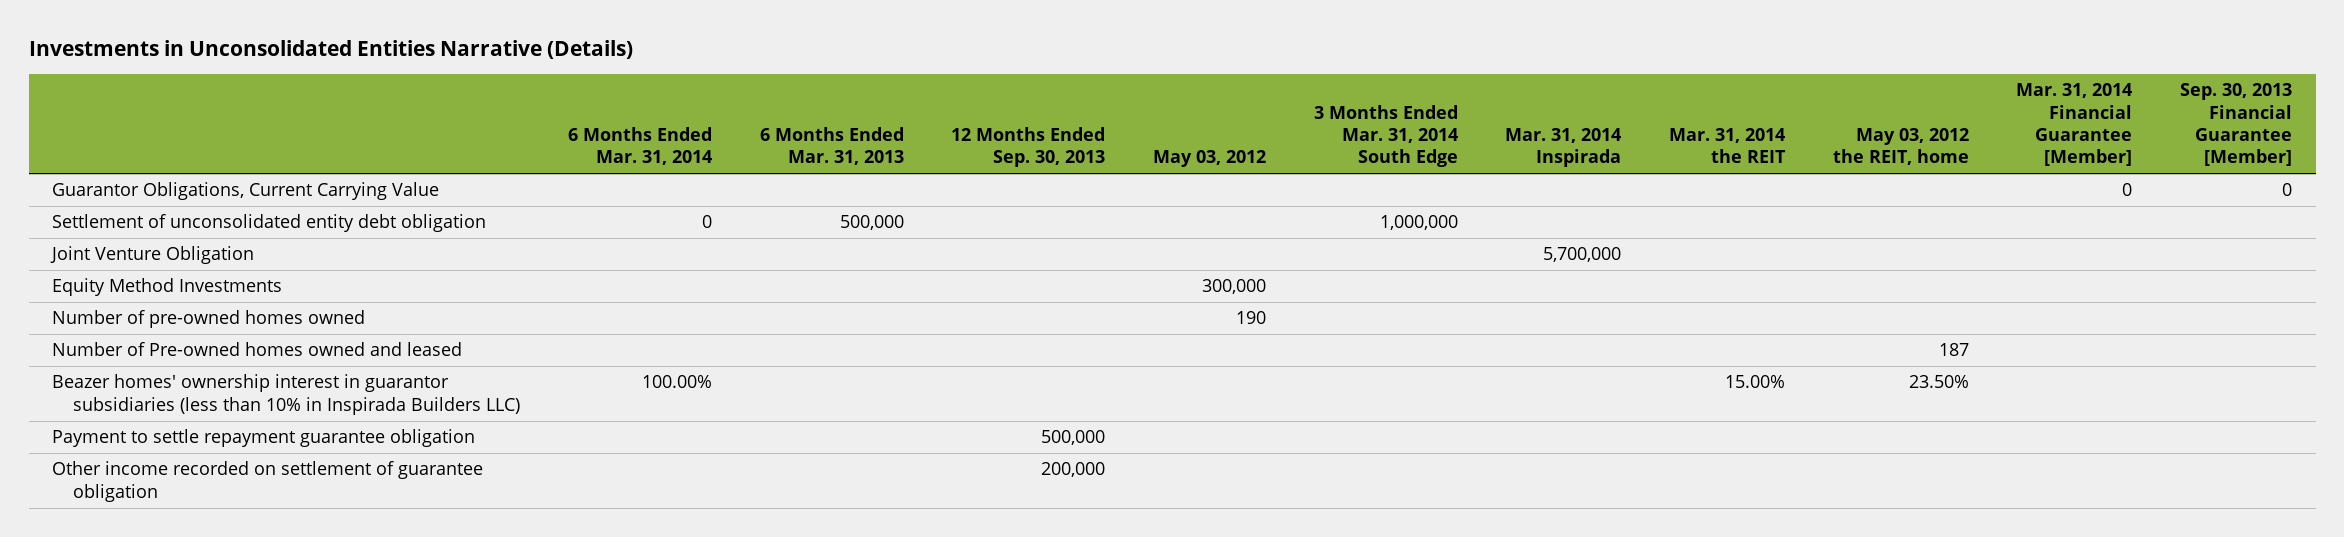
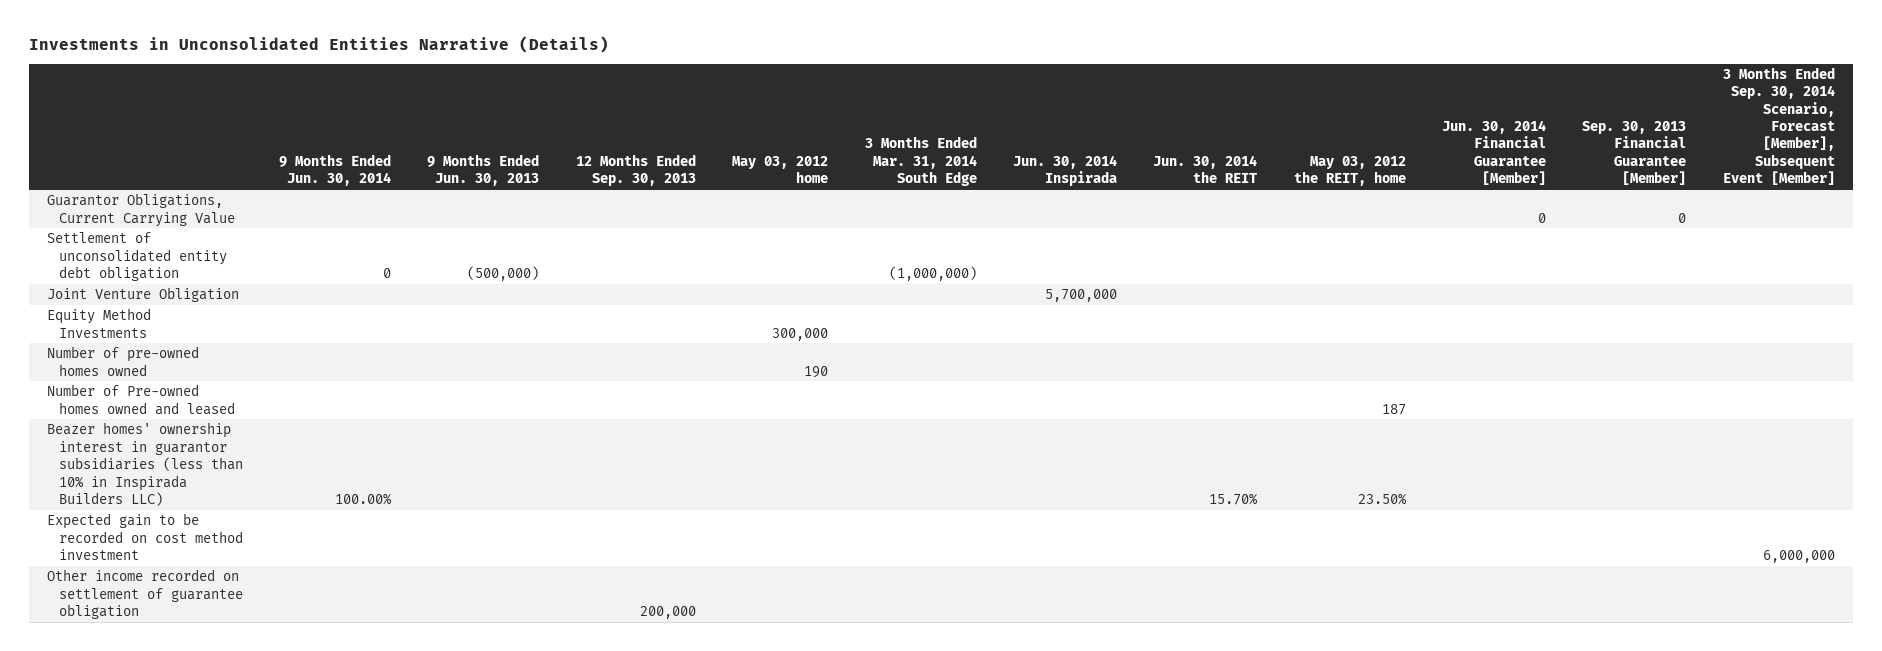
- | 6 Months Ended Mar. 31, 2014 | 6 Months Ended Mar. 31, 2013 | 12 Months Ended Sep. 30, 2013 | May 03, 2012 | 3 Months Ended Mar. 31, 2014 South Edge | Mar. 31, 2014 Inspirada | Mar. 31, 2014 the REIT | May 03, 2012 the REIT, home | Mar. 31, 2014 Financial Guarantee [Member] | Sep. 30, 2013 Financial Guarantee [Member]
+ | 9 Months Ended Jun. 30, 2014 | 9 Months Ended Jun. 30, 2013 | 12 Months Ended Sep. 30, 2013 | May 03, 2012 home | 3 Months Ended Mar. 31, 2014 South Edge | Jun. 30, 2014 Inspirada | Jun. 30, 2014 the REIT | May 03, 2012 the REIT, home | Jun. 30, 2014 Financial Guarantee [Member] | Sep. 30, 2013 Financial Guarantee [Member] | 3 Months Ended Sep. 30, 2014 Scenario, Forecast [Member], Subsequent Event [Member]
- Settlement of unconsolidated entity debt obligation | 0 | 500,000 | | | 1,000,000 | | | | |
+ Settlement of unconsolidated entity debt obligation | 0 | (500,000) | | | (1,000,000) | | | | | |
- Payment to settle repayment guarantee obligation | | | 500,000 | | | | | | |
+ Expected gain to be recorded on cost method investment | | | | | | | | | | | 6,000,000

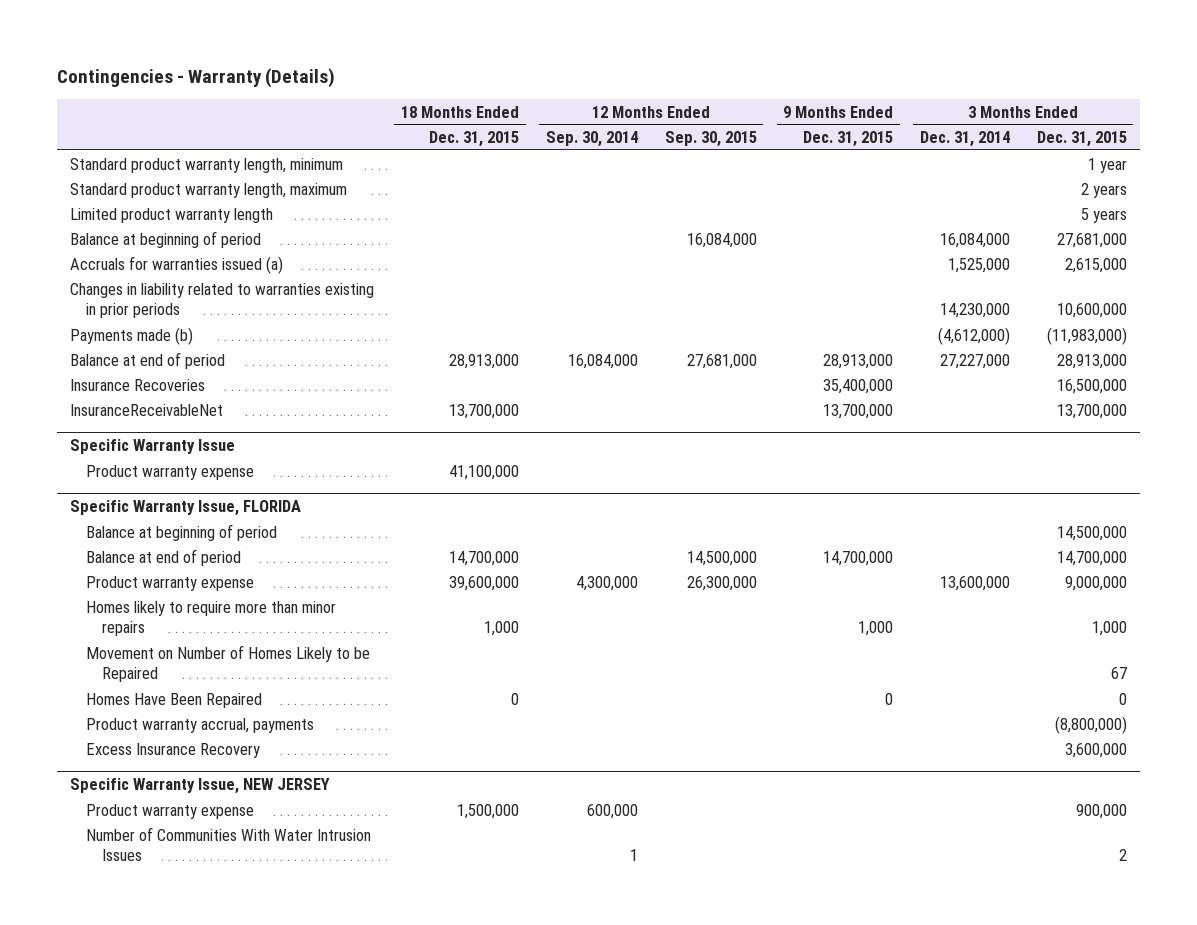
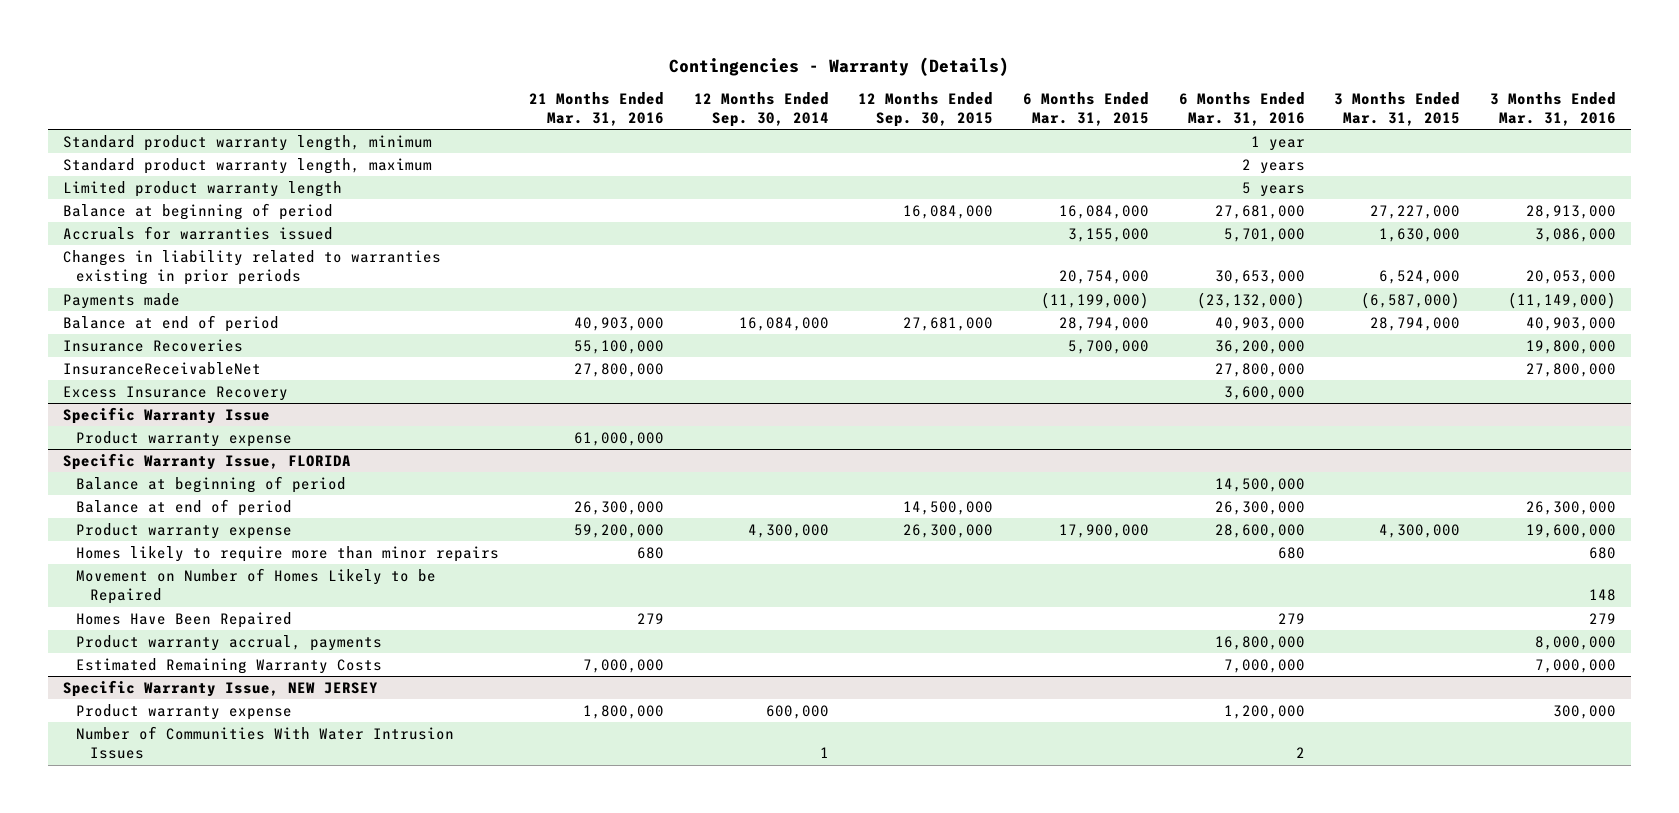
- | 18 Months Ended Dec. 31, 2015 | 12 Months Ended Sep. 30, 2014 | 12 Months Ended Sep. 30, 2015 | 9 Months Ended Dec. 31, 2015 | 3 Months Ended Dec. 31, 2014 | 3 Months Ended Dec. 31, 2015
+ | 21 Months Ended Mar. 31, 2016 | 12 Months Ended Sep. 30, 2014 | 12 Months Ended Sep. 30, 2015 | 6 Months Ended Mar. 31, 2015 | 6 Months Ended Mar. 31, 2016 | 3 Months Ended Mar. 31, 2015 | 3 Months Ended Mar. 31, 2016
- Accruals for warranties issued (a) | | | | | 1,525,000 | 2,615,000
+ Accruals for warranties issued | | | | 3,155,000 | 5,701,000 | 1,630,000 | 3,086,000
- Payments made (b) | | | | | (4,612,000) | (11,983,000)
+ Payments made | | | | (11,199,000) | (23,132,000) | (6,587,000) | (11,149,000)
+ Excess Insurance Recovery | | | | | 3,600,000 | |
@ Specific Warranty Issue, FLORIDA
- Excess Insurance Recovery | | | | | | 3,600,000
+ Estimated Remaining Warranty Costs | 7,000,000 | | | | 7,000,000 | | 7,000,000

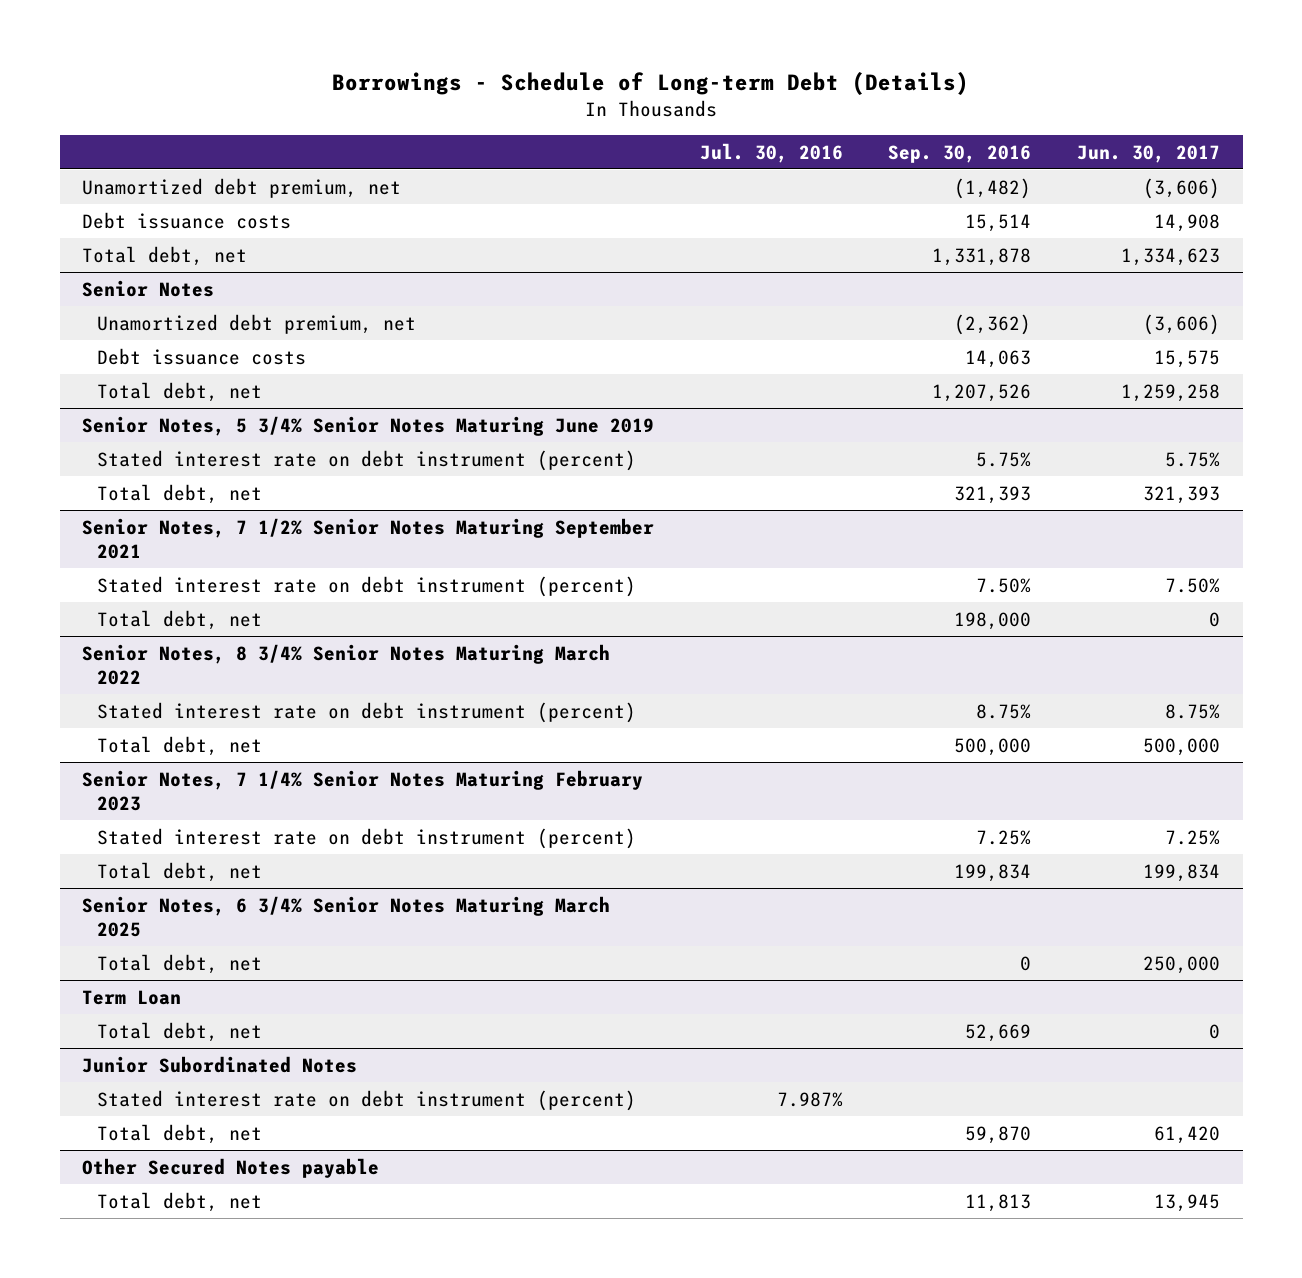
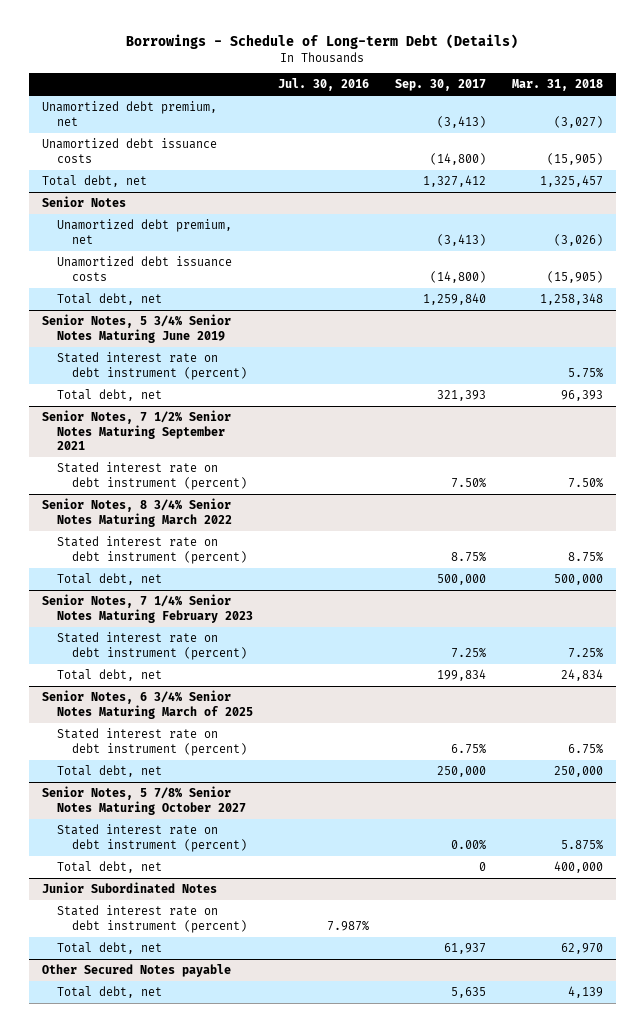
- | Jul. 30, 2016 | Sep. 30, 2016 | Jun. 30, 2017
+ | Jul. 30, 2016 | Sep. 30, 2017 | Mar. 31, 2018
- Debt issuance costs | | 15,514 | 14,908
+ Unamortized debt issuance costs | | (14,800) | (15,905)
@ Senior Notes
- Debt issuance costs | | 14,063 | 15,575
+ Unamortized debt issuance costs | | (14,800) | (15,905)
@ Senior Notes, 7 1/2% Senior Notes Maturing September 2021
- Total debt, net | | 198,000 | 0
- Senior Notes, 6 3/4% Senior Notes Maturing March 2025
+ Senior Notes, 6 3/4% Senior Notes Maturing March of 2025
+ Stated interest rate on debt instrument (percent) | | 6.75% | 6.75%
- Term Loan
- Total debt, net | | 52,669 | 0
+ Senior Notes, 5 7/8% Senior Notes Maturing October 2027
+ Stated interest rate on debt instrument (percent) | | 0.00% | 5.875%
+ Total debt, net | | 0 | 400,000

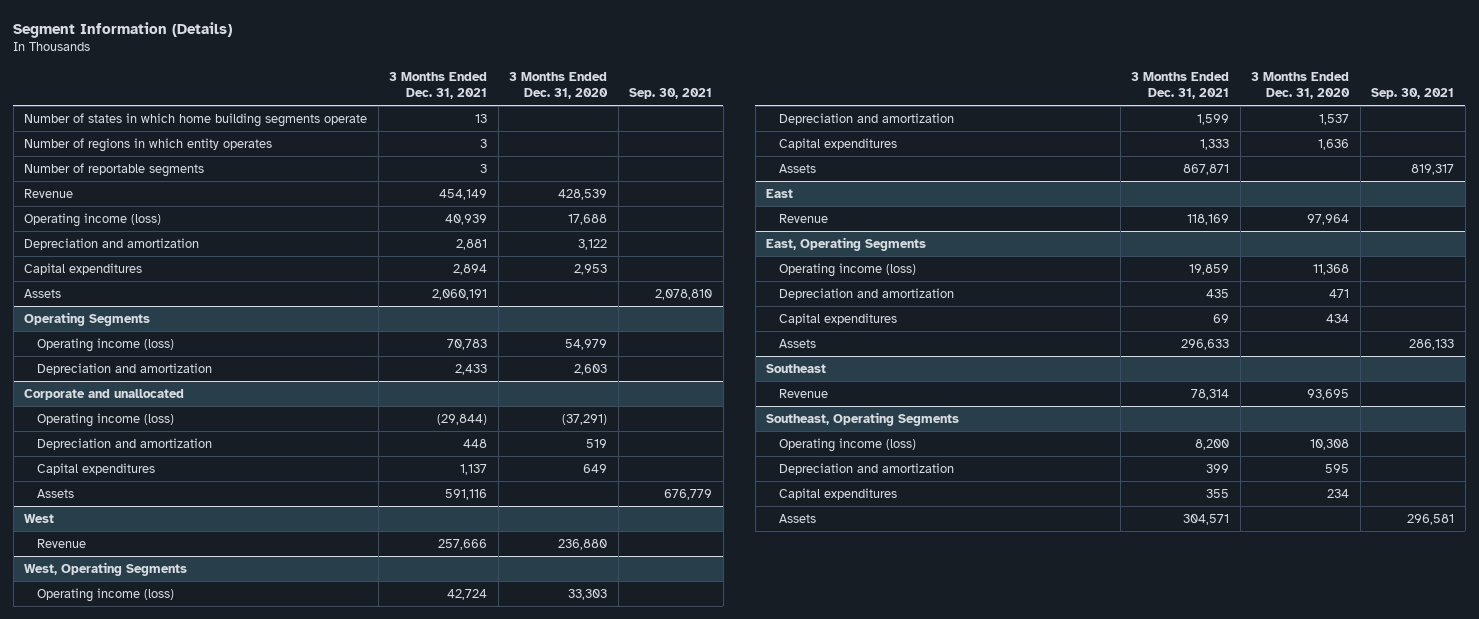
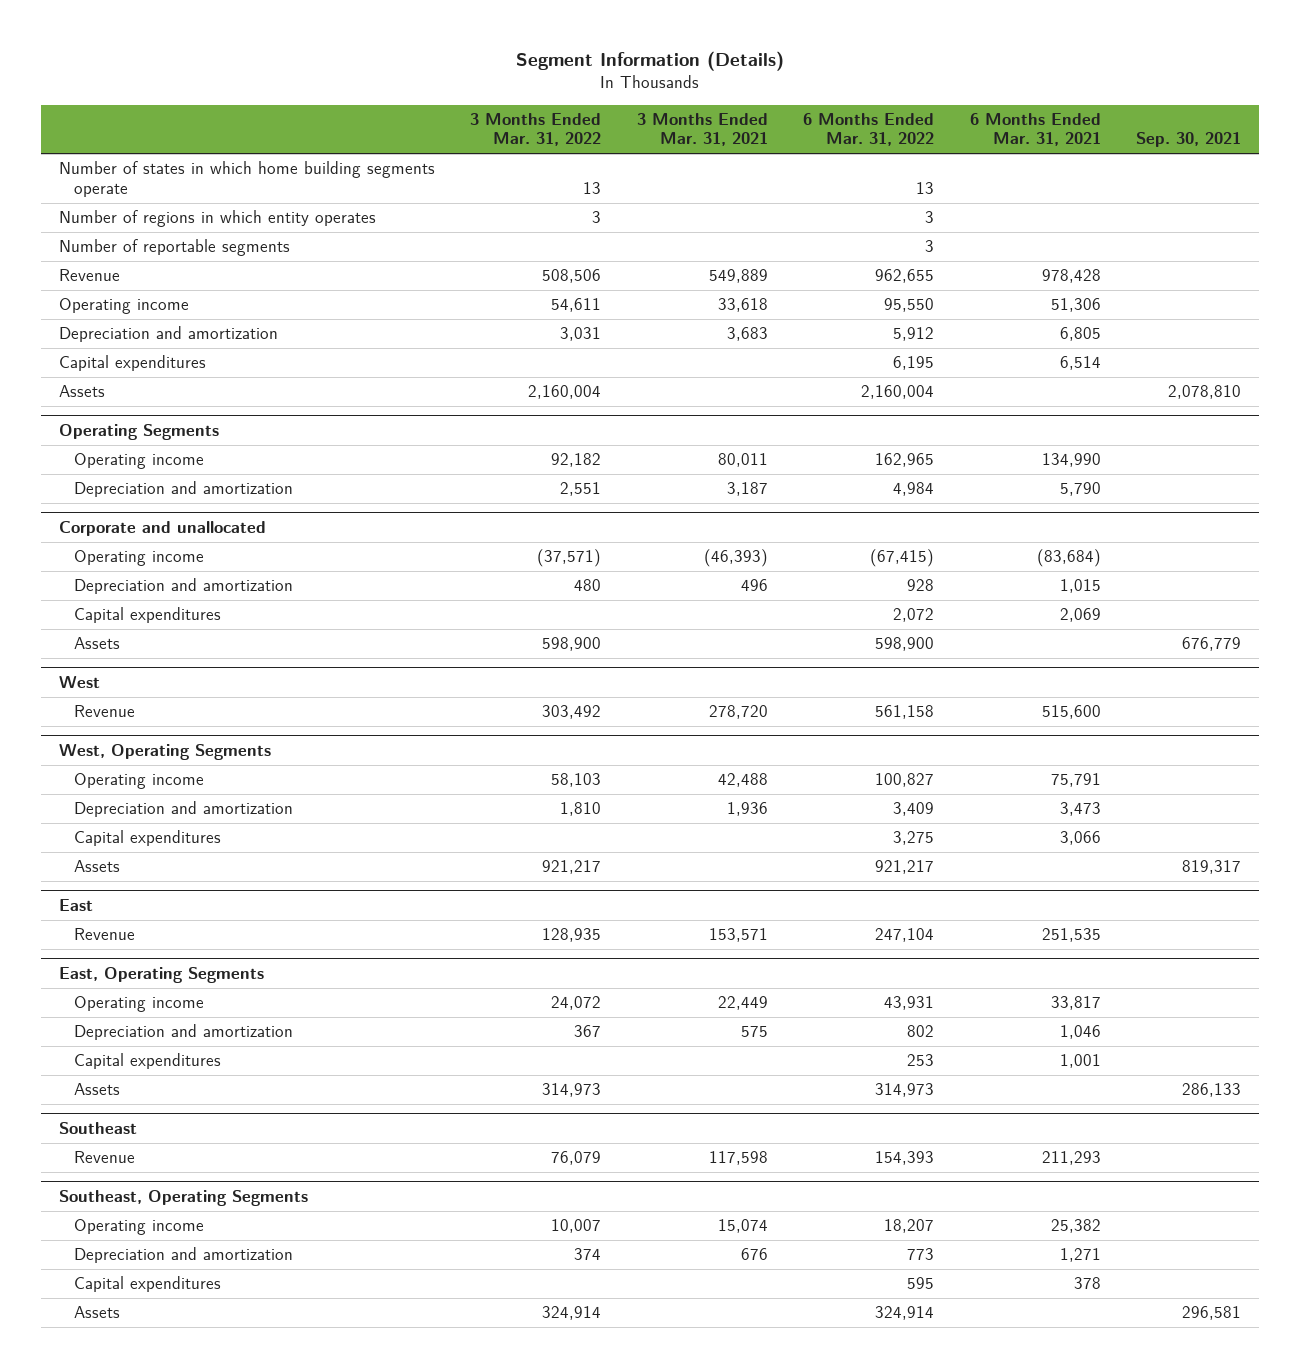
- | 3 Months Ended Dec. 31, 2021 | 3 Months Ended Dec. 31, 2020 | Sep. 30, 2021
+ | 3 Months Ended Mar. 31, 2022 | 3 Months Ended Mar. 31, 2021 | 6 Months Ended Mar. 31, 2022 | 6 Months Ended Mar. 31, 2021 | Sep. 30, 2021
- Operating income (loss) | 40,939 | 17,688 |
+ Operating income | 54,611 | 33,618 | 95,550 | 51,306 |
@ Operating Segments
- Operating income (loss) | 70,783 | 54,979 |
+ Operating income | 92,182 | 80,011 | 162,965 | 134,990 |
@ Corporate and unallocated
- Operating income (loss) | (29,844) | (37,291) |
+ Operating income | (37,571) | (46,393) | (67,415) | (83,684) |
@ West, Operating Segments
- Operating income (loss) | 42,724 | 33,303 |
+ Operating income | 58,103 | 42,488 | 100,827 | 75,791 |
@ East, Operating Segments
- Operating income (loss) | 19,859 | 11,368 |
+ Operating income | 24,072 | 22,449 | 43,931 | 33,817 |
@ Southeast, Operating Segments
- Operating income (loss) | 8,200 | 10,308 |
+ Operating income | 10,007 | 15,074 | 18,207 | 25,382 |

